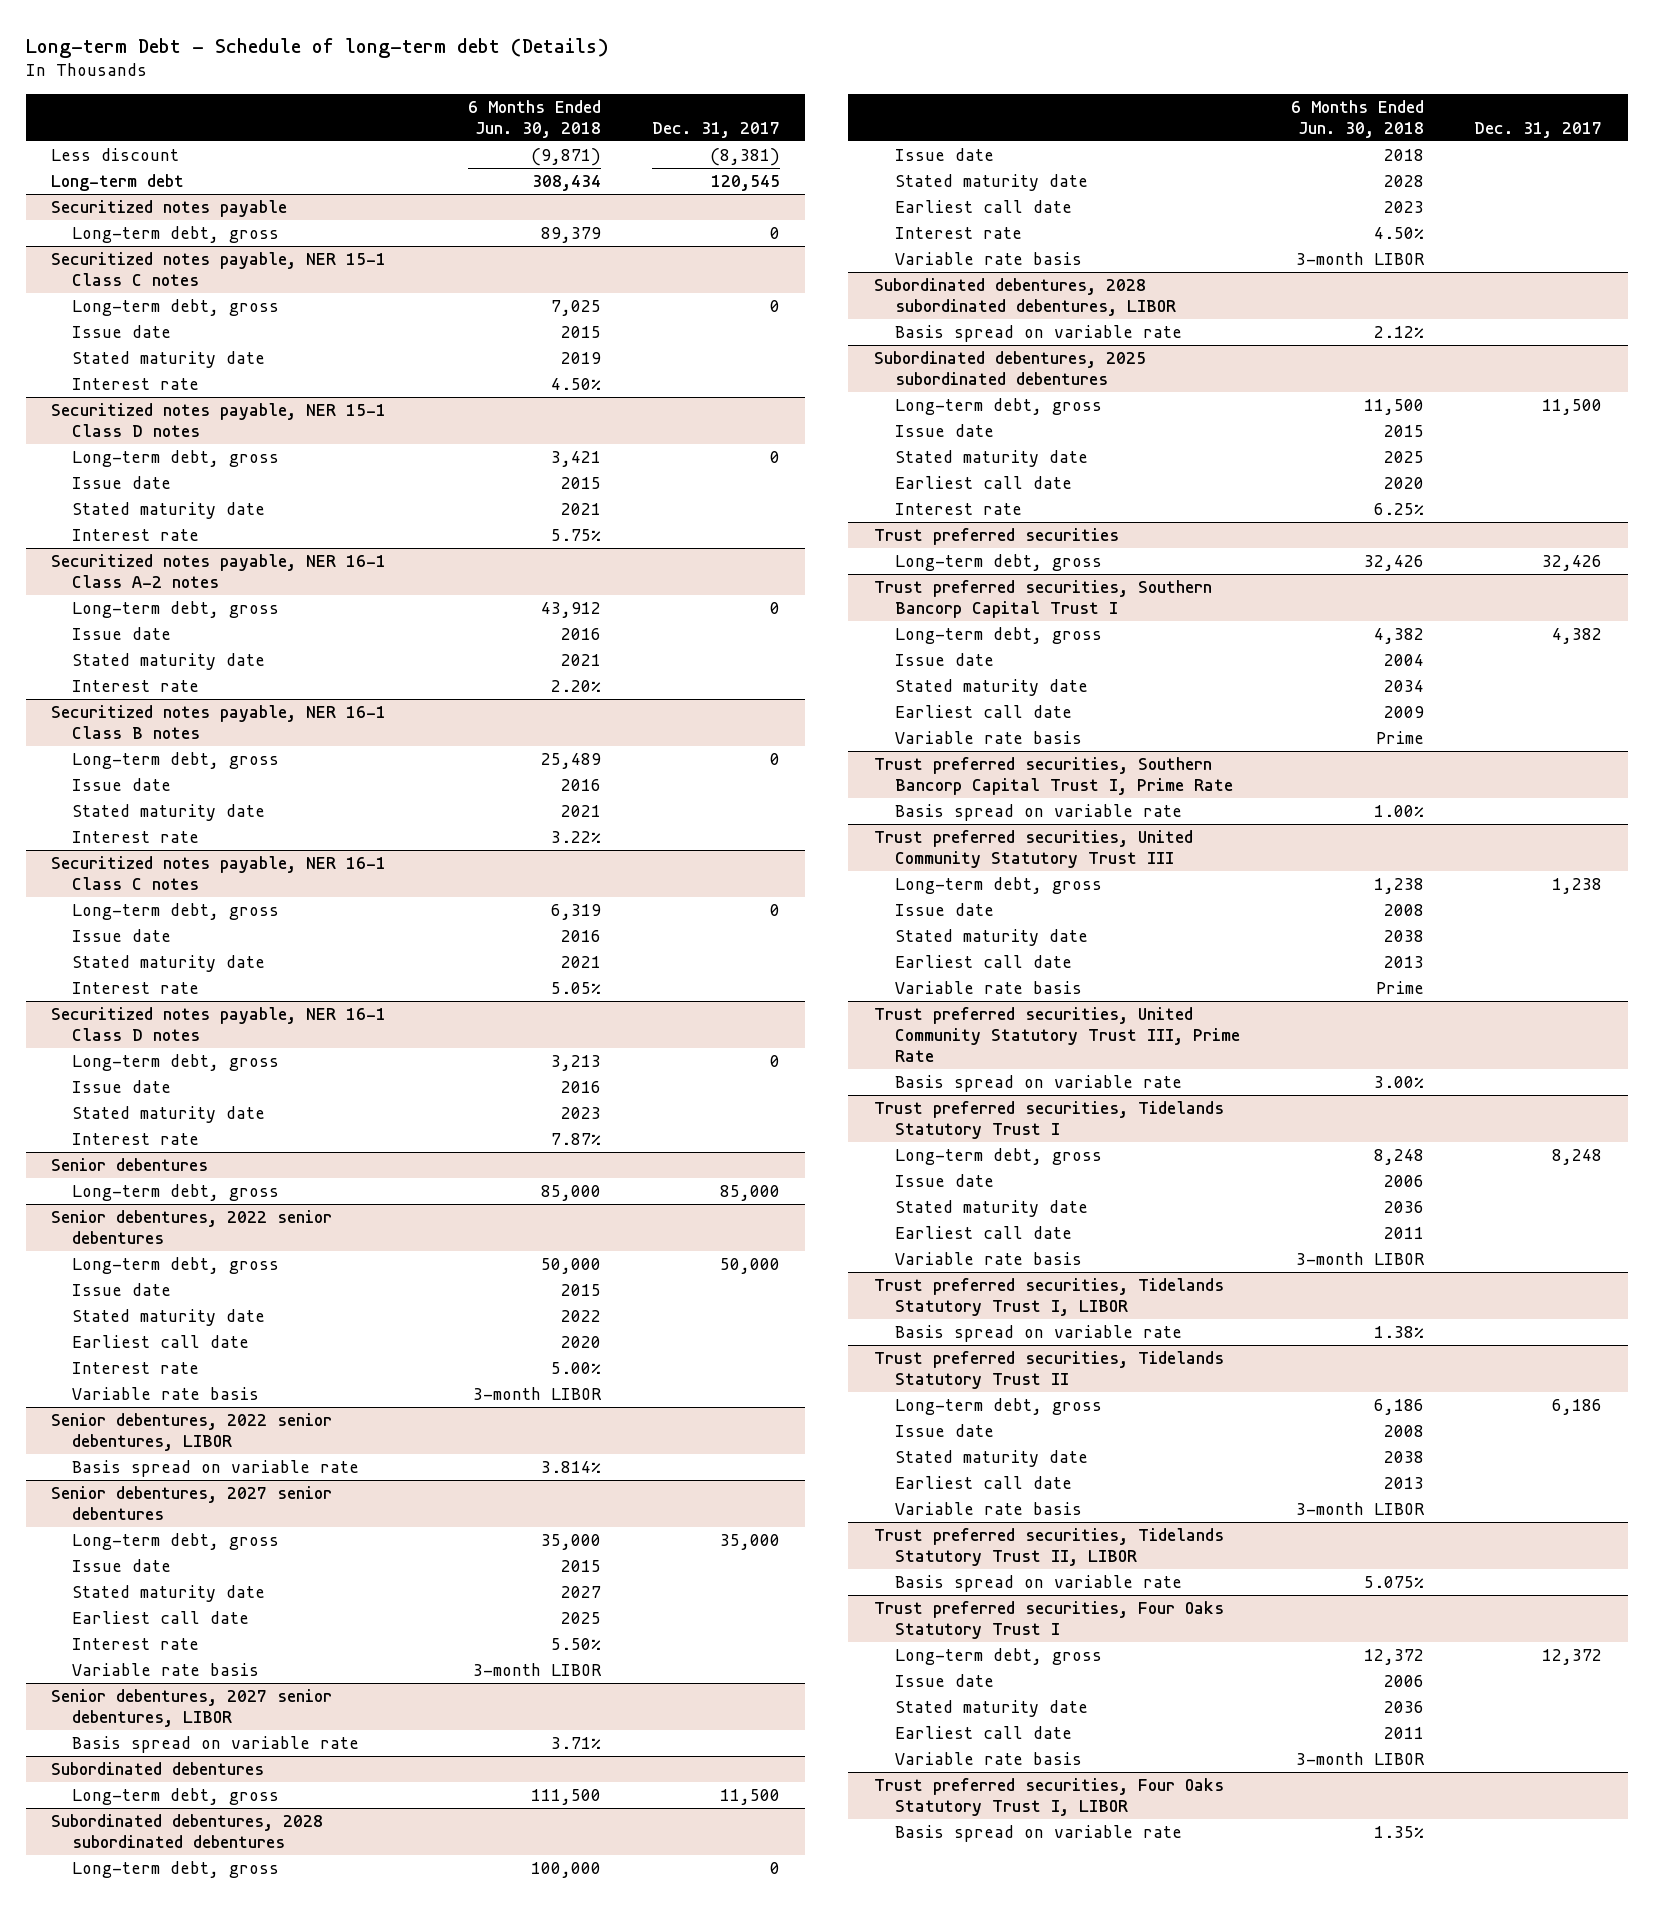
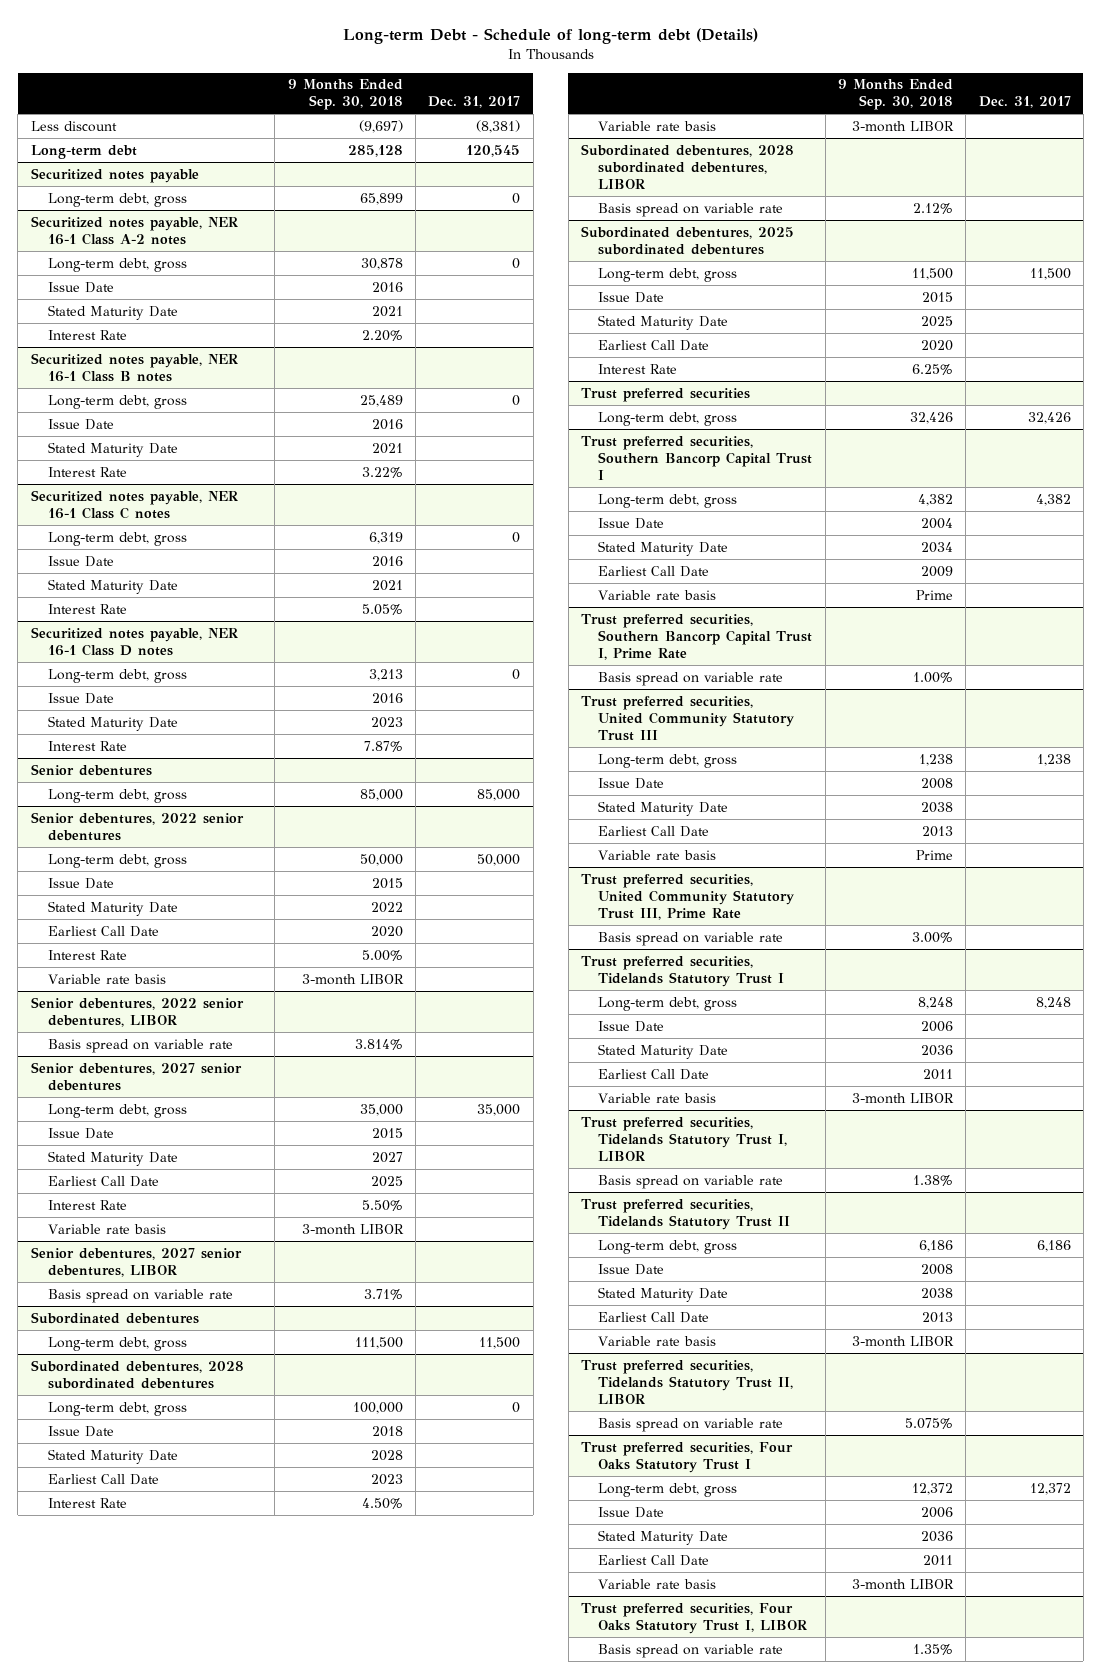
- | 6 Months Ended Jun. 30, 2018 | Dec. 31, 2017
+ | 9 Months Ended Sep. 30, 2018 | Dec. 31, 2017
- Securitized notes payable, NER 15-1 Class C notes
- Long-term debt, gross | 7,025 | 0
- Issue date | 2015 |
- Stated maturity date | 2019 |
- Interest rate | 4.50% |
- Securitized notes payable, NER 15-1 Class D notes
- Long-term debt, gross | 3,421 | 0
- Issue date | 2015 |
- Stated maturity date | 2021 |
- Interest rate | 5.75% |
@ Securitized notes payable, NER 16-1 Class A-2 notes
- Issue date | 2016 |
- Stated maturity date | 2021 |
- Interest rate | 2.20% |
+ Issue Date | 2016 |
+ Stated Maturity Date | 2021 |
+ Interest Rate | 2.20% |
@ Securitized notes payable, NER 16-1 Class B notes
- Issue date | 2016 |
- Stated maturity date | 2021 |
- Interest rate | 3.22% |
+ Issue Date | 2016 |
+ Stated Maturity Date | 2021 |
+ Interest Rate | 3.22% |
@ Securitized notes payable, NER 16-1 Class C notes
- Issue date | 2016 |
- Stated maturity date | 2021 |
- Interest rate | 5.05% |
+ Issue Date | 2016 |
+ Stated Maturity Date | 2021 |
+ Interest Rate | 5.05% |
@ Securitized notes payable, NER 16-1 Class D notes
- Issue date | 2016 |
- Stated maturity date | 2023 |
- Interest rate | 7.87% |
+ Issue Date | 2016 |
+ Stated Maturity Date | 2023 |
+ Interest Rate | 7.87% |
@ Senior debentures, 2022 senior debentures
- Issue date | 2015 |
- Stated maturity date | 2022 |
- Earliest call date | 2020 |
- Interest rate | 5.00% |
+ Issue Date | 2015 |
+ Stated Maturity Date | 2022 |
+ Earliest Call Date | 2020 |
+ Interest Rate | 5.00% |
@ Senior debentures, 2027 senior debentures
- Issue date | 2015 |
- Stated maturity date | 2027 |
- Earliest call date | 2025 |
- Interest rate | 5.50% |
+ Issue Date | 2015 |
+ Stated Maturity Date | 2027 |
+ Earliest Call Date | 2025 |
+ Interest Rate | 5.50% |
@ Subordinated debentures, 2028 subordinated debentures
- Issue date | 2018 |
- Stated maturity date | 2028 |
- Earliest call date | 2023 |
- Interest rate | 4.50% |
+ Issue Date | 2018 |
+ Stated Maturity Date | 2028 |
+ Earliest Call Date | 2023 |
+ Interest Rate | 4.50% |
@ Subordinated debentures, 2025 subordinated debentures
- Issue date | 2015 |
- Stated maturity date | 2025 |
- Earliest call date | 2020 |
- Interest rate | 6.25% |
+ Issue Date | 2015 |
+ Stated Maturity Date | 2025 |
+ Earliest Call Date | 2020 |
+ Interest Rate | 6.25% |
@ Trust preferred securities, Southern Bancorp Capital Trust I
- Issue date | 2004 |
- Stated maturity date | 2034 |
- Earliest call date | 2009 |
+ Issue Date | 2004 |
+ Stated Maturity Date | 2034 |
+ Earliest Call Date | 2009 |
@ Trust preferred securities, United Community Statutory Trust III
- Issue date | 2008 |
- Stated maturity date | 2038 |
- Earliest call date | 2013 |
+ Issue Date | 2008 |
+ Stated Maturity Date | 2038 |
+ Earliest Call Date | 2013 |
@ Trust preferred securities, Tidelands Statutory Trust I
- Issue date | 2006 |
- Stated maturity date | 2036 |
- Earliest call date | 2011 |
+ Issue Date | 2006 |
+ Stated Maturity Date | 2036 |
+ Earliest Call Date | 2011 |
@ Trust preferred securities, Tidelands Statutory Trust II
- Issue date | 2008 |
- Stated maturity date | 2038 |
- Earliest call date | 2013 |
+ Issue Date | 2008 |
+ Stated Maturity Date | 2038 |
+ Earliest Call Date | 2013 |
@ Trust preferred securities, Four Oaks Statutory Trust I
- Issue date | 2006 |
- Stated maturity date | 2036 |
- Earliest call date | 2011 |
+ Issue Date | 2006 |
+ Stated Maturity Date | 2036 |
+ Earliest Call Date | 2011 |

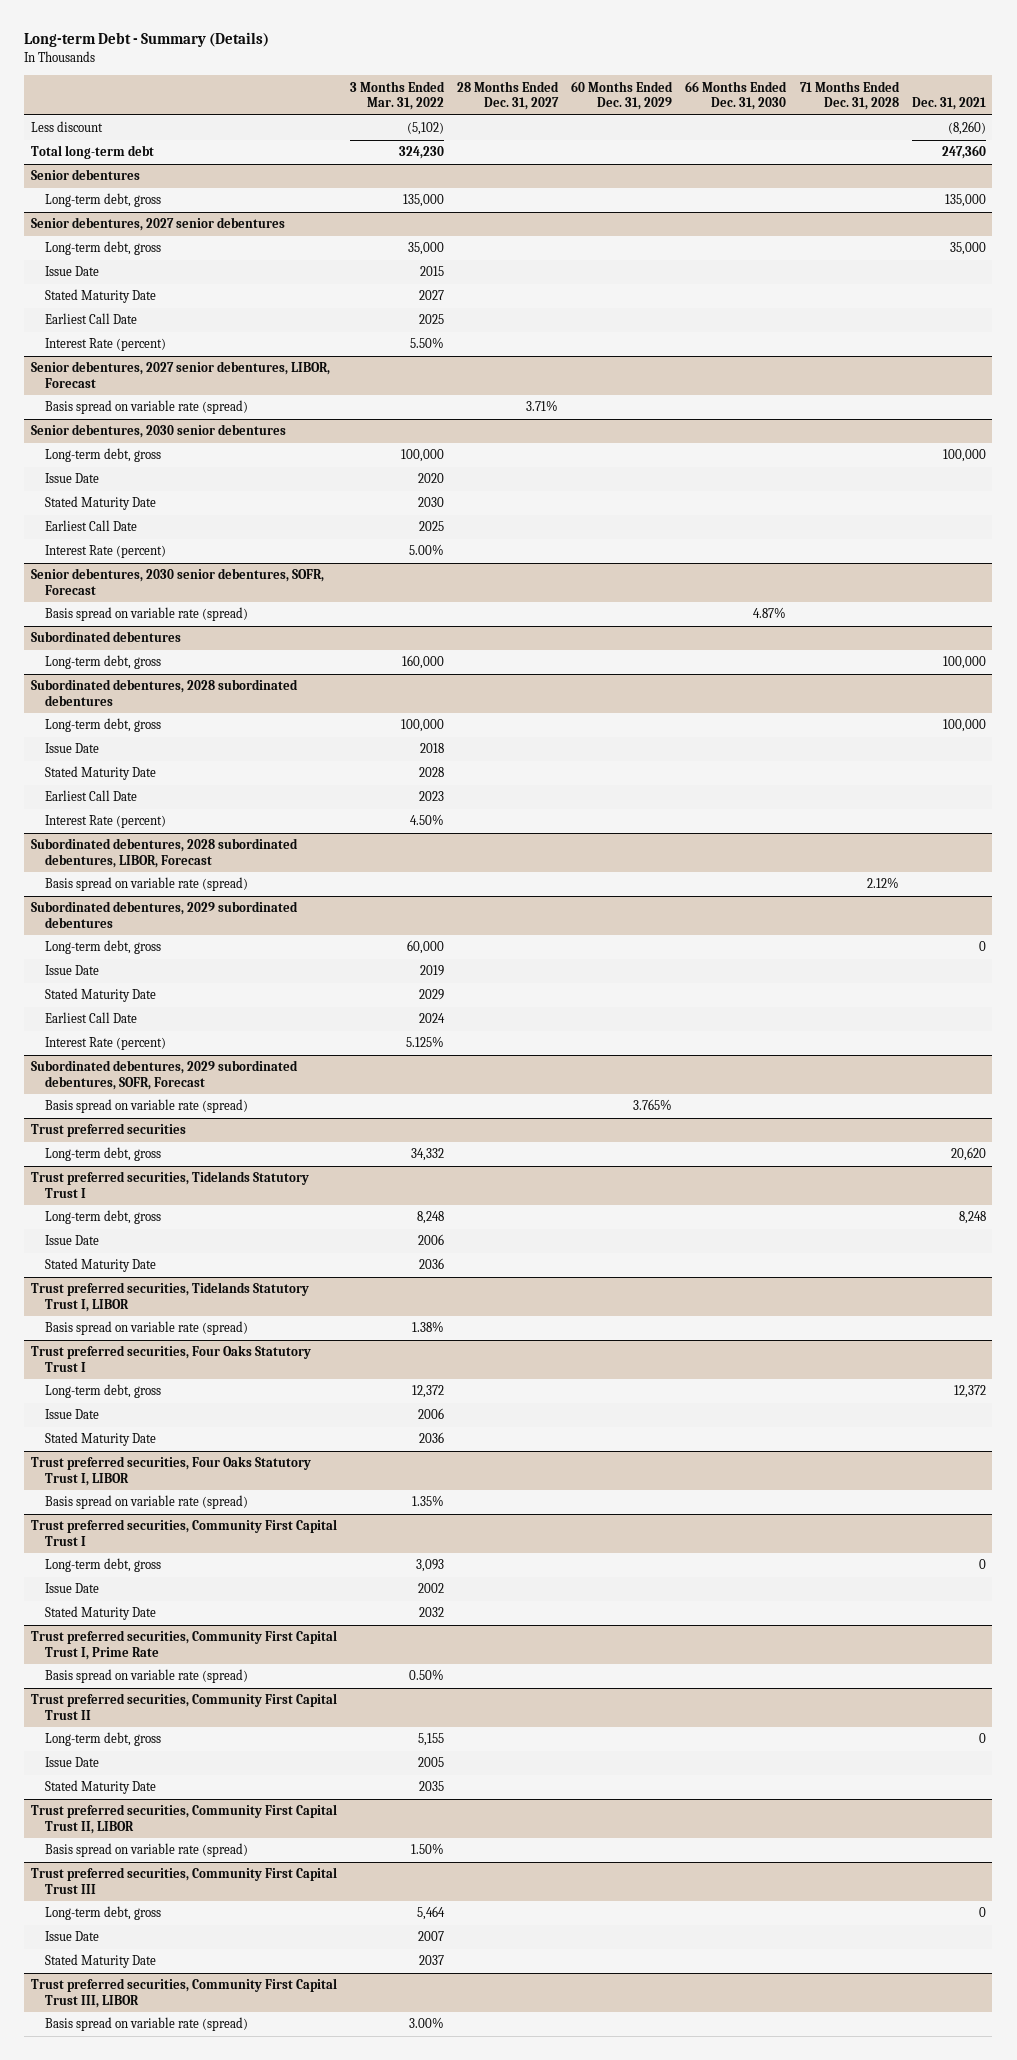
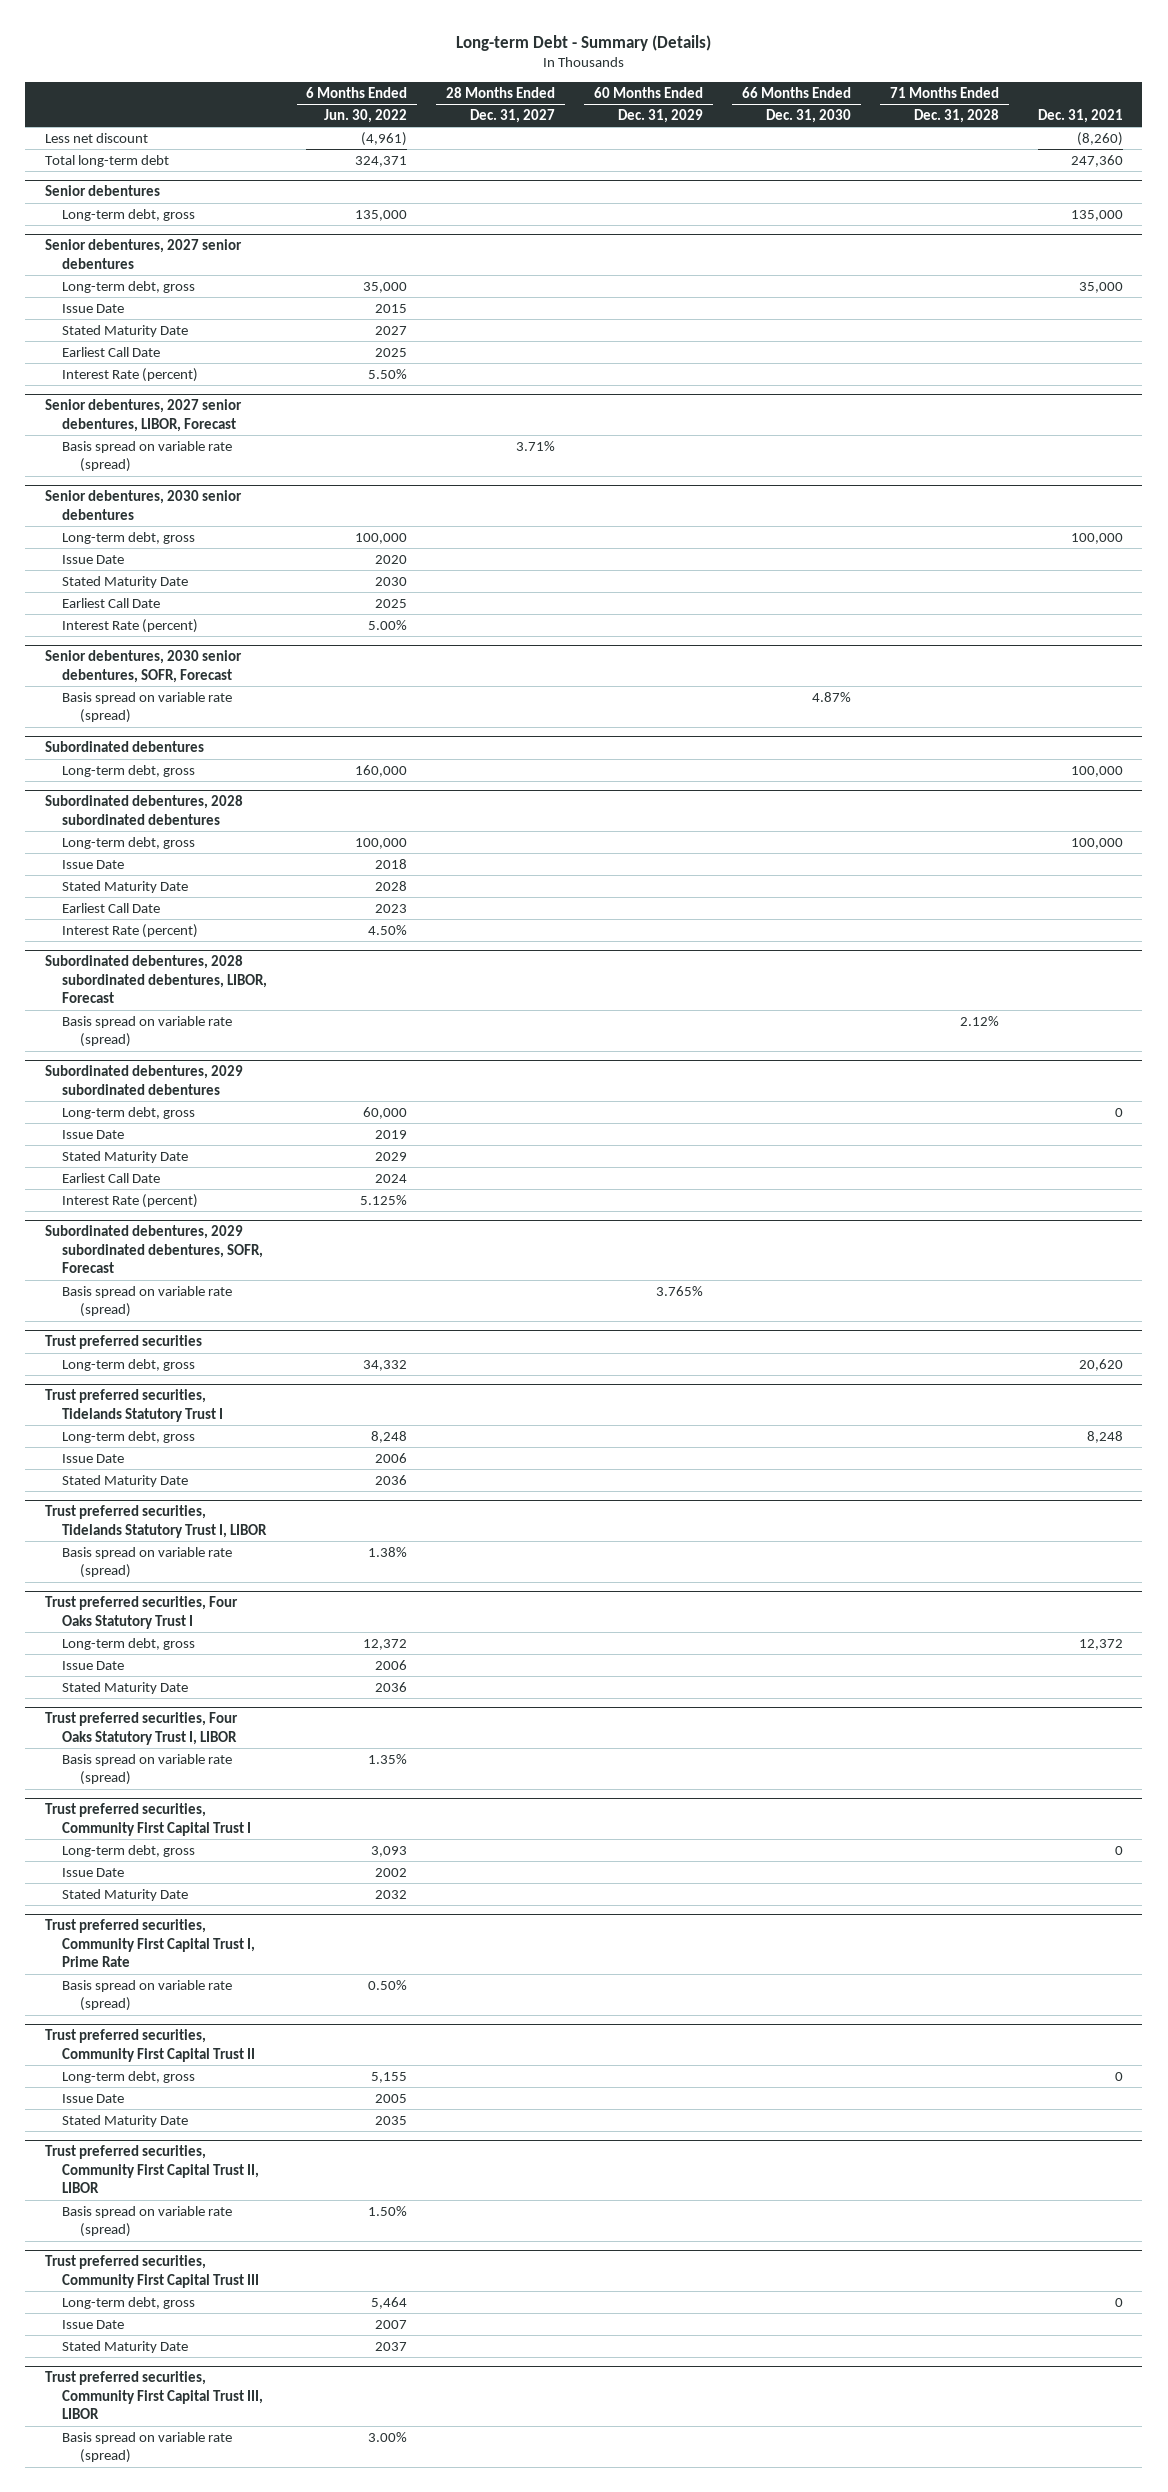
- | 3 Months Ended Mar. 31, 2022 | 28 Months Ended Dec. 31, 2027 | 60 Months Ended Dec. 31, 2029 | 66 Months Ended Dec. 31, 2030 | 71 Months Ended Dec. 31, 2028 | Dec. 31, 2021
+ | 6 Months Ended Jun. 30, 2022 | 28 Months Ended Dec. 31, 2027 | 60 Months Ended Dec. 31, 2029 | 66 Months Ended Dec. 31, 2030 | 71 Months Ended Dec. 31, 2028 | Dec. 31, 2021
- Less discount | (5,102) | | | | | (8,260)
+ Less net discount | (4,961) | | | | | (8,260)

